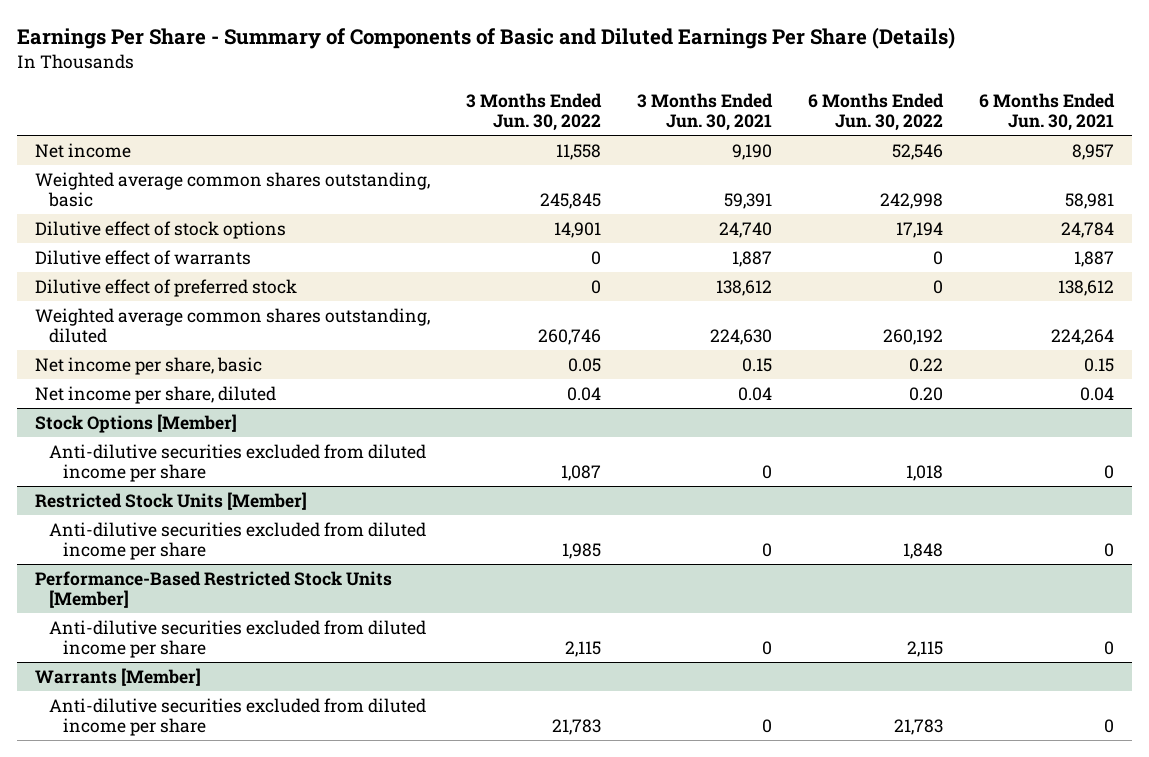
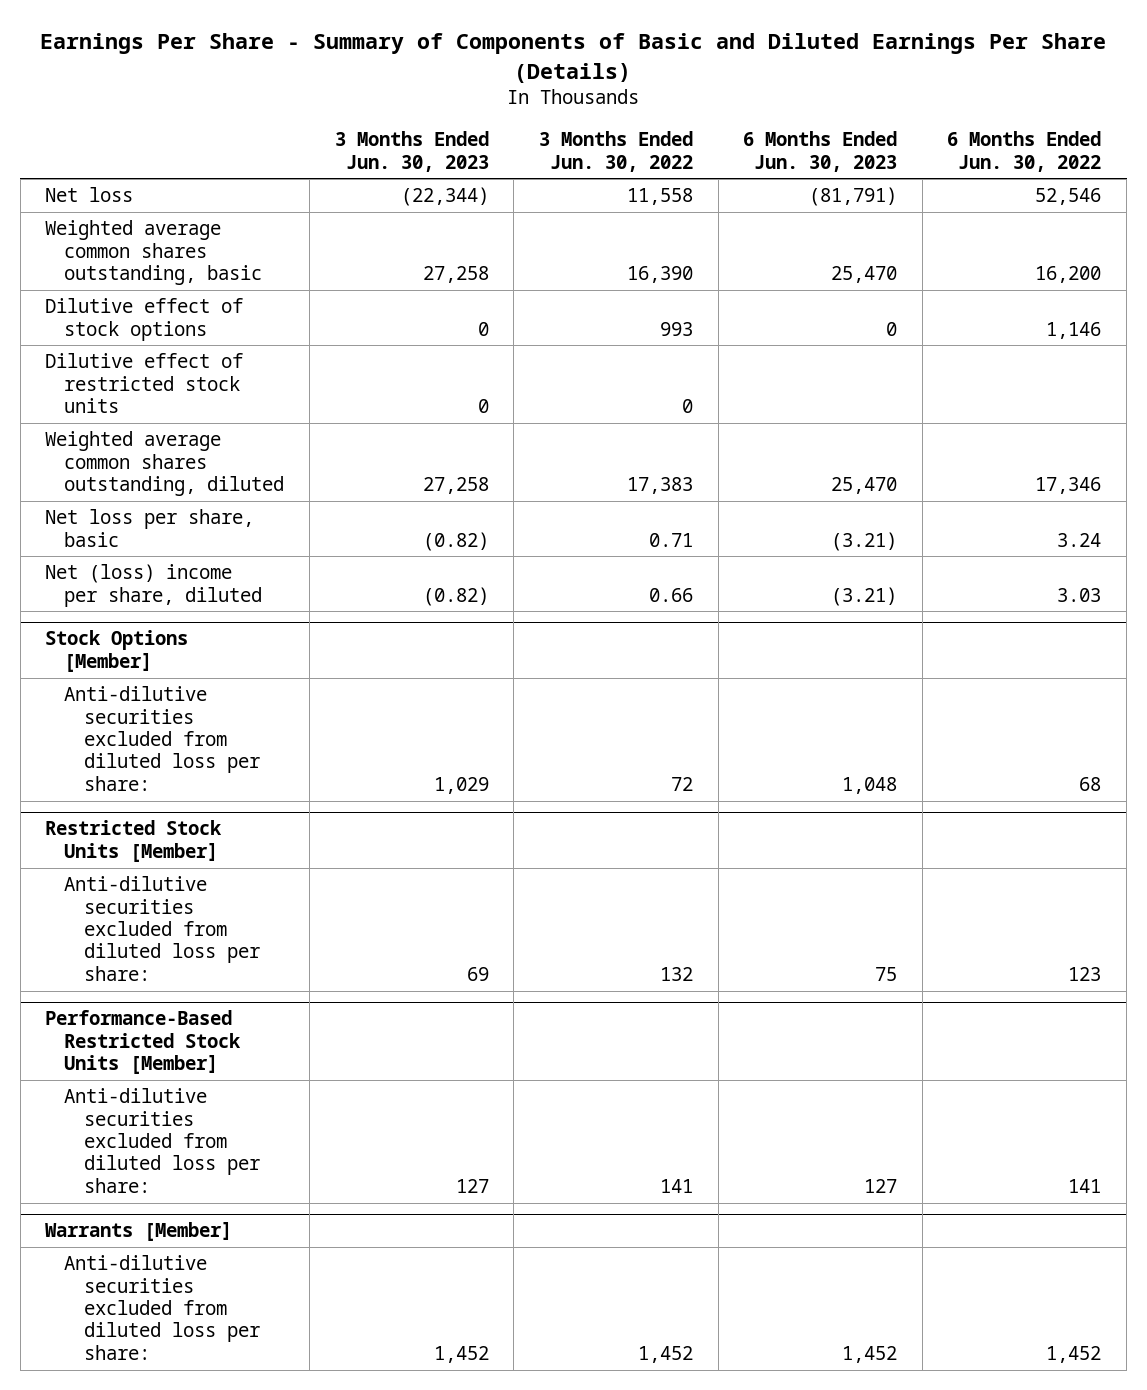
- | 3 Months Ended Jun. 30, 2022 | 3 Months Ended Jun. 30, 2021 | 6 Months Ended Jun. 30, 2022 | 6 Months Ended Jun. 30, 2021
+ | 3 Months Ended Jun. 30, 2023 | 3 Months Ended Jun. 30, 2022 | 6 Months Ended Jun. 30, 2023 | 6 Months Ended Jun. 30, 2022
- Net income | 11,558 | 9,190 | 52,546 | 8,957
- Weighted average common shares outstanding, basic | 245,845 | 59,391 | 242,998 | 58,981
- Dilutive effect of stock options | 14,901 | 24,740 | 17,194 | 24,784
- Dilutive effect of warrants | 0 | 1,887 | 0 | 1,887
- Dilutive effect of preferred stock | 0 | 138,612 | 0 | 138,612
- Weighted average common shares outstanding, diluted | 260,746 | 224,630 | 260,192 | 224,264
- Net income per share, basic | 0.05 | 0.15 | 0.22 | 0.15
- Net income per share, diluted | 0.04 | 0.04 | 0.20 | 0.04
+ Net loss | (22,344) | 11,558 | (81,791) | 52,546
+ Weighted average common shares outstanding, basic | 27,258 | 16,390 | 25,470 | 16,200
+ Dilutive effect of stock options | 0 | 993 | 0 | 1,146
+ Dilutive effect of restricted stock units | 0 | 0 | |
+ Weighted average common shares outstanding, diluted | 27,258 | 17,383 | 25,470 | 17,346
+ Net loss per share, basic | (0.82) | 0.71 | (3.21) | 3.24
+ Net (loss) income per share, diluted | (0.82) | 0.66 | (3.21) | 3.03
@ Stock Options [Member]
- Anti-dilutive securities excluded from diluted income per share | 1,087 | 0 | 1,018 | 0
+ Anti-dilutive securities excluded from diluted loss per share: | 1,029 | 72 | 1,048 | 68
@ Restricted Stock Units [Member]
- Anti-dilutive securities excluded from diluted income per share | 1,985 | 0 | 1,848 | 0
+ Anti-dilutive securities excluded from diluted loss per share: | 69 | 132 | 75 | 123
@ Performance-Based Restricted Stock Units [Member]
- Anti-dilutive securities excluded from diluted income per share | 2,115 | 0 | 2,115 | 0
+ Anti-dilutive securities excluded from diluted loss per share: | 127 | 141 | 127 | 141
@ Warrants [Member]
- Anti-dilutive securities excluded from diluted income per share | 21,783 | 0 | 21,783 | 0
+ Anti-dilutive securities excluded from diluted loss per share: | 1,452 | 1,452 | 1,452 | 1,452

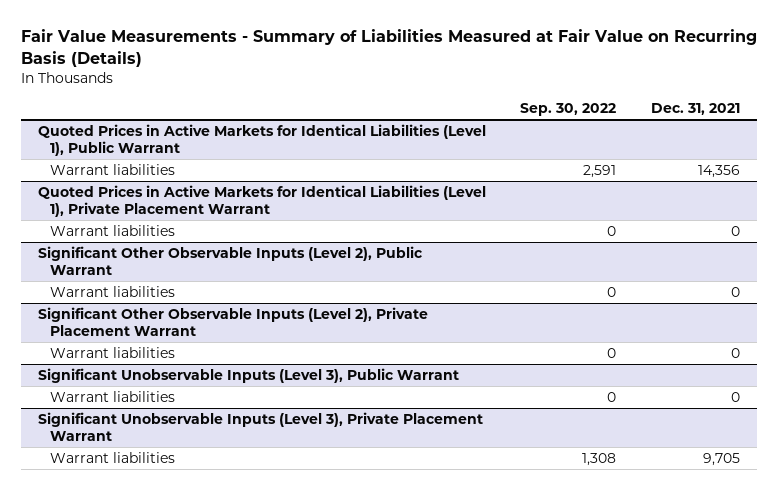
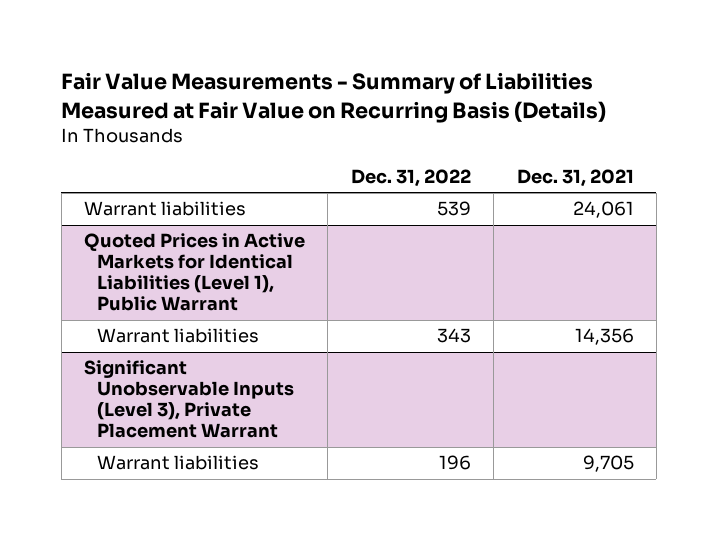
- | Sep. 30, 2022 | Dec. 31, 2021
+ | Dec. 31, 2022 | Dec. 31, 2021
+ Warrant liabilities | 539 | 24,061
- Quoted Prices in Active Markets for Identical Liabilities (Level 1), Private Placement Warrant
- Warrant liabilities | 0 | 0
- Significant Other Observable Inputs (Level 2), Public Warrant
- Warrant liabilities | 0 | 0
- Significant Other Observable Inputs (Level 2), Private Placement Warrant
- Warrant liabilities | 0 | 0
- Significant Unobservable Inputs (Level 3), Public Warrant
- Warrant liabilities | 0 | 0

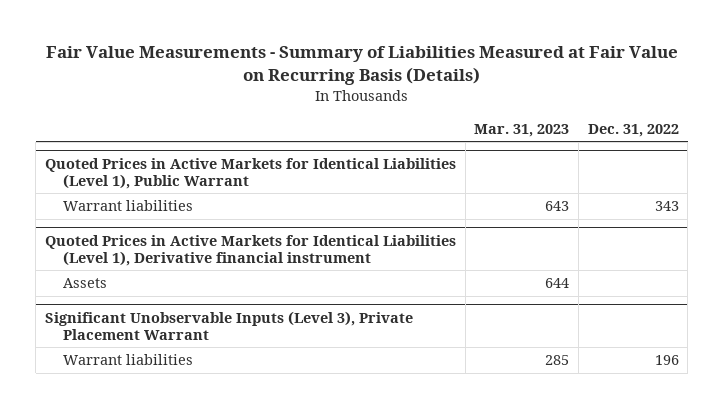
- | Dec. 31, 2022 | Dec. 31, 2021
+ | Mar. 31, 2023 | Dec. 31, 2022
- Warrant liabilities | 539 | 24,061
+ Quoted Prices in Active Markets for Identical Liabilities (Level 1), Derivative financial instrument
+ Assets | 644 |

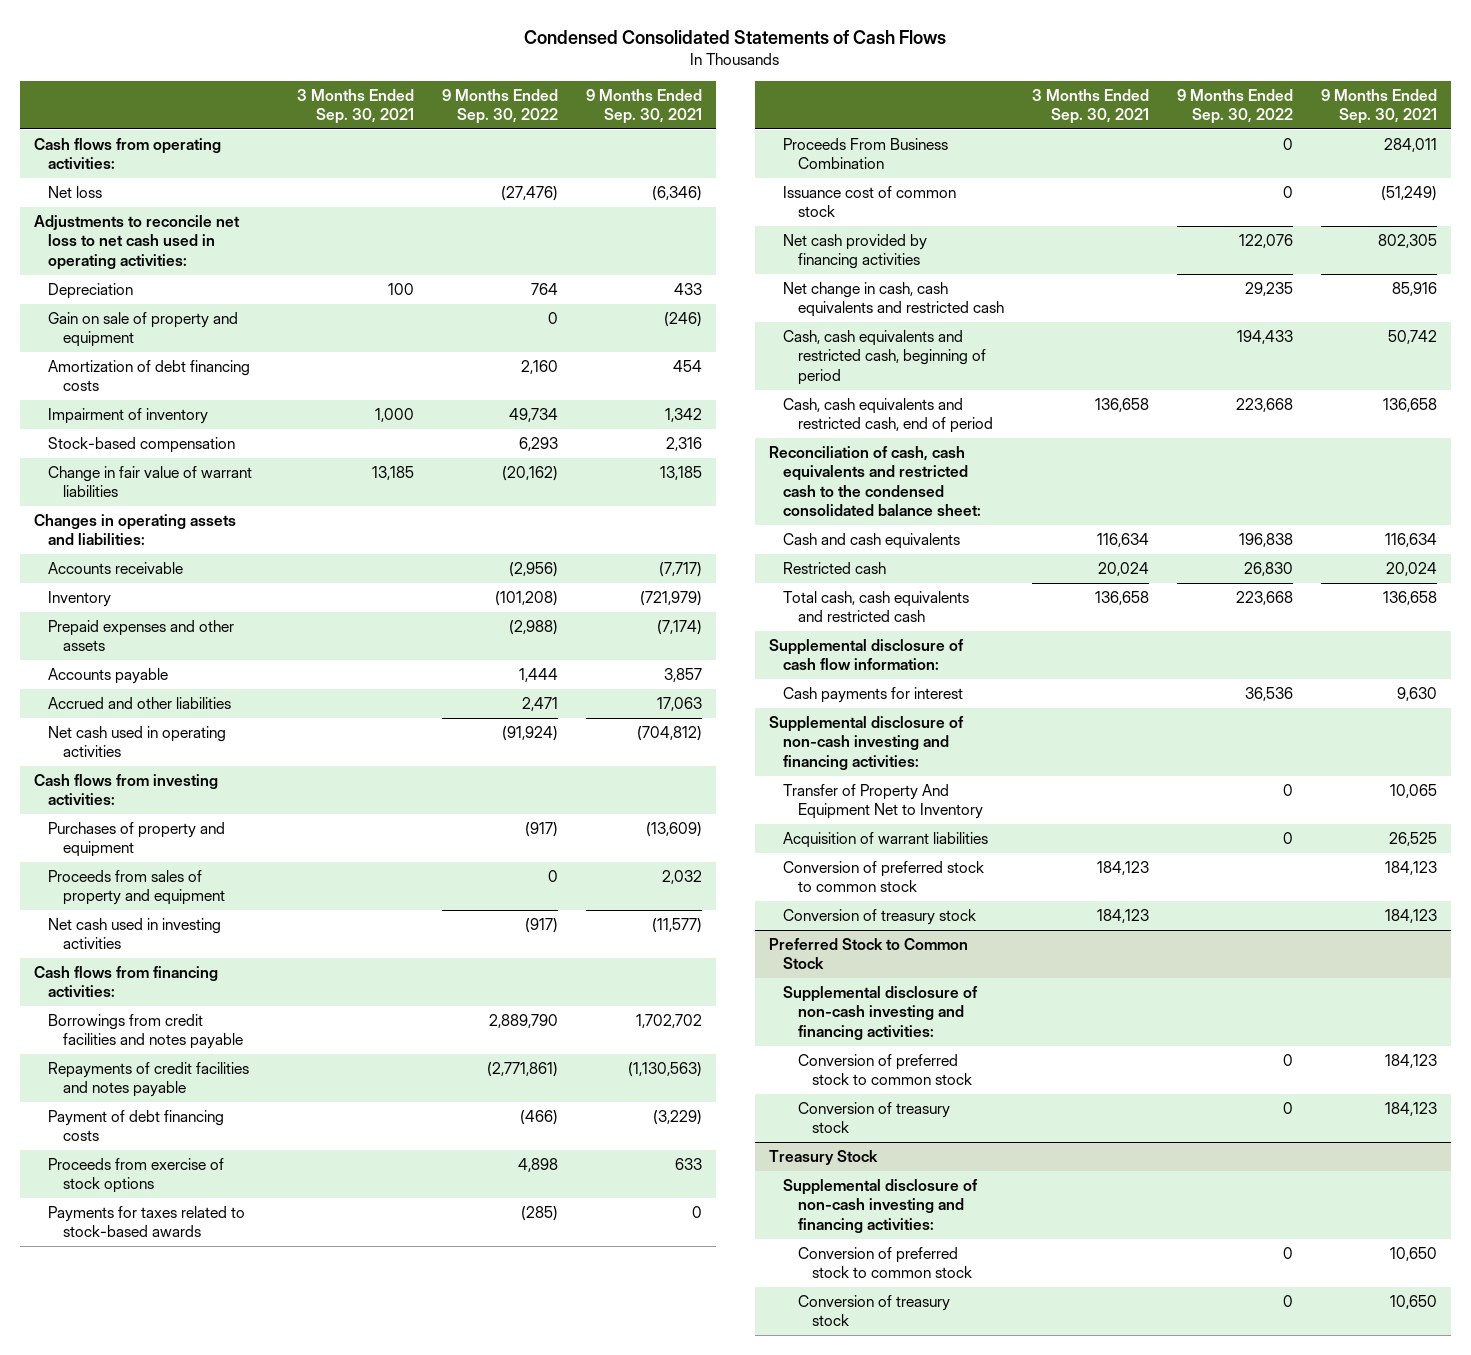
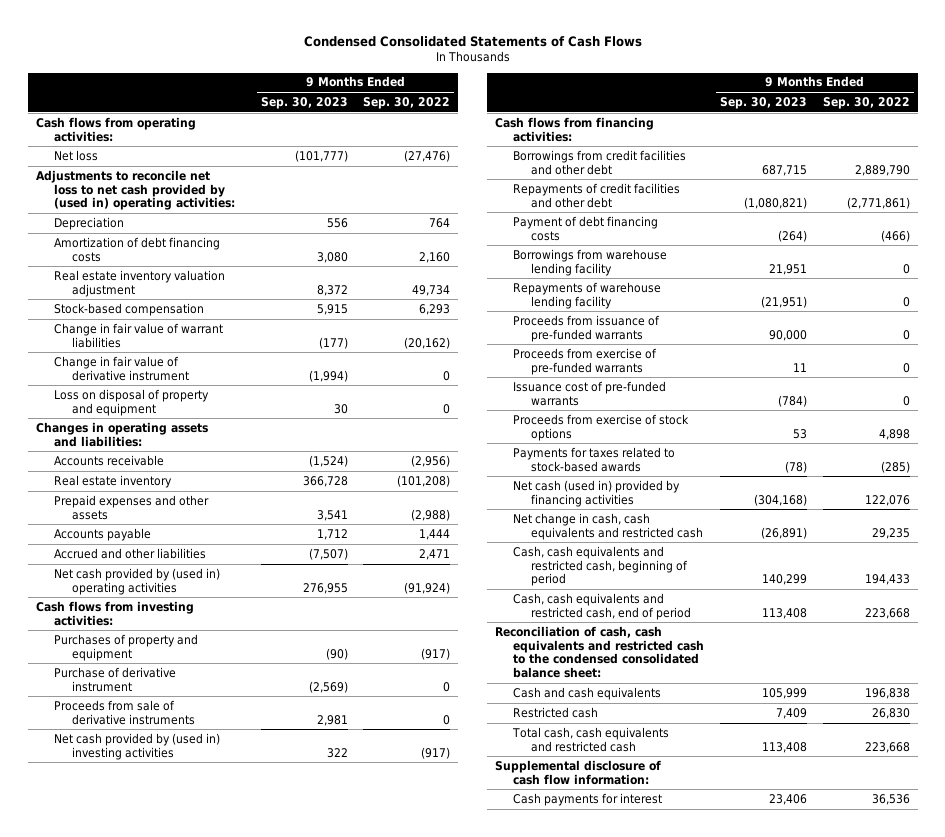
- | 3 Months Ended Sep. 30, 2021 | 9 Months Ended Sep. 30, 2022 | 9 Months Ended Sep. 30, 2021
+ | 9 Months Ended Sep. 30, 2023 | 9 Months Ended Sep. 30, 2022
- Adjustments to reconcile net loss to net cash used in operating activities:
+ Adjustments to reconcile net loss to net cash provided by (used in) operating activities:
- Gain on sale of property and equipment | | 0 | (246)
- Impairment of inventory | 1,000 | 49,734 | 1,342
+ Real estate inventory valuation adjustment | 8,372 | 49,734
+ Change in fair value of derivative instrument | (1,994) | 0
+ Loss on disposal of property and equipment | 30 | 0
- Inventory | | (101,208) | (721,979)
+ Real estate inventory | 366,728 | (101,208)
- Net cash used in operating activities | | (91,924) | (704,812)
+ Net cash provided by (used in) operating activities | 276,955 | (91,924)
- Proceeds from sales of property and equipment | | 0 | 2,032
- Net cash used in investing activities | | (917) | (11,577)
+ Purchase of derivative instrument | (2,569) | 0
+ Proceeds from sale of derivative instruments | 2,981 | 0
+ Net cash provided by (used in) investing activities | 322 | (917)
- Borrowings from credit facilities and notes payable | | 2,889,790 | 1,702,702
- Repayments of credit facilities and notes payable | | (2,771,861) | (1,130,563)
+ Borrowings from credit facilities and other debt | 687,715 | 2,889,790
+ Repayments of credit facilities and other debt | (1,080,821) | (2,771,861)
+ Borrowings from warehouse lending facility | 21,951 | 0
+ Repayments of warehouse lending facility | (21,951) | 0
+ Proceeds from issuance of pre-funded warrants | 90,000 | 0
+ Proceeds from exercise of pre-funded warrants | 11 | 0
+ Issuance cost of pre-funded warrants | (784) | 0
- Proceeds From Business Combination | | 0 | 284,011
- Issuance cost of common stock | | 0 | (51,249)
- Net cash provided by financing activities | | 122,076 | 802,305
+ Net cash (used in) provided by financing activities | (304,168) | 122,076
- Supplemental disclosure of non-cash investing and financing activities:
- Transfer of Property And Equipment Net to Inventory | | 0 | 10,065
- Acquisition of warrant liabilities | | 0 | 26,525
- Conversion of preferred stock to common stock | 184,123 | | 184,123
- Conversion of treasury stock | 184,123 | | 184,123
- Preferred Stock to Common Stock
- Supplemental disclosure of non-cash investing and financing activities:
- Conversion of preferred stock to common stock | | 0 | 184,123
- Conversion of treasury stock | | 0 | 184,123
- Treasury Stock
- Supplemental disclosure of non-cash investing and financing activities:
- Conversion of preferred stock to common stock | | 0 | 10,650
- Conversion of treasury stock | | 0 | 10,650

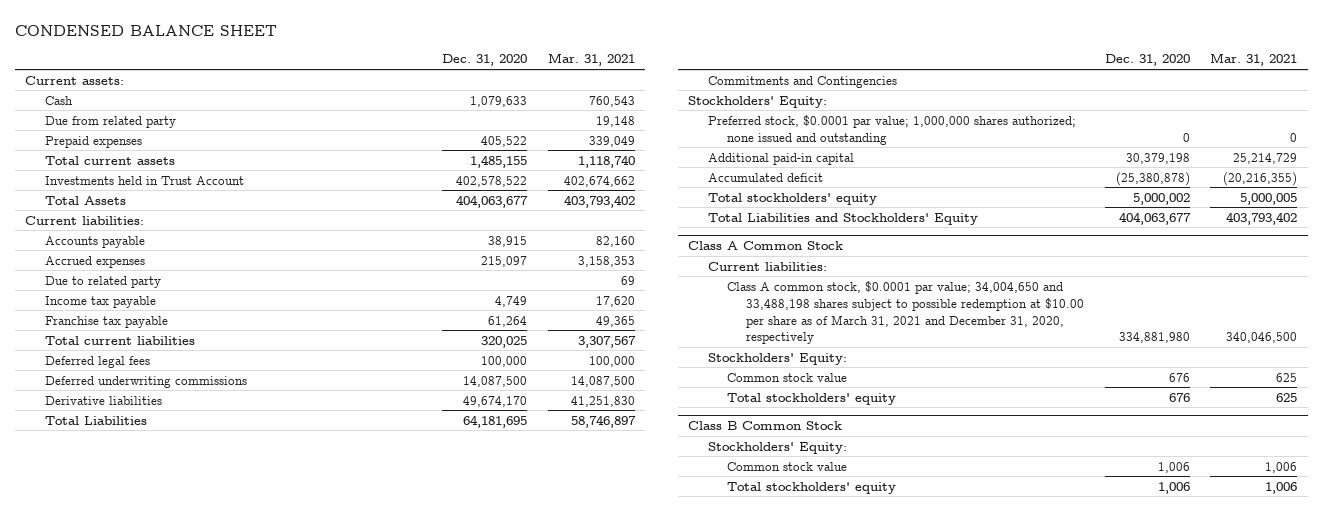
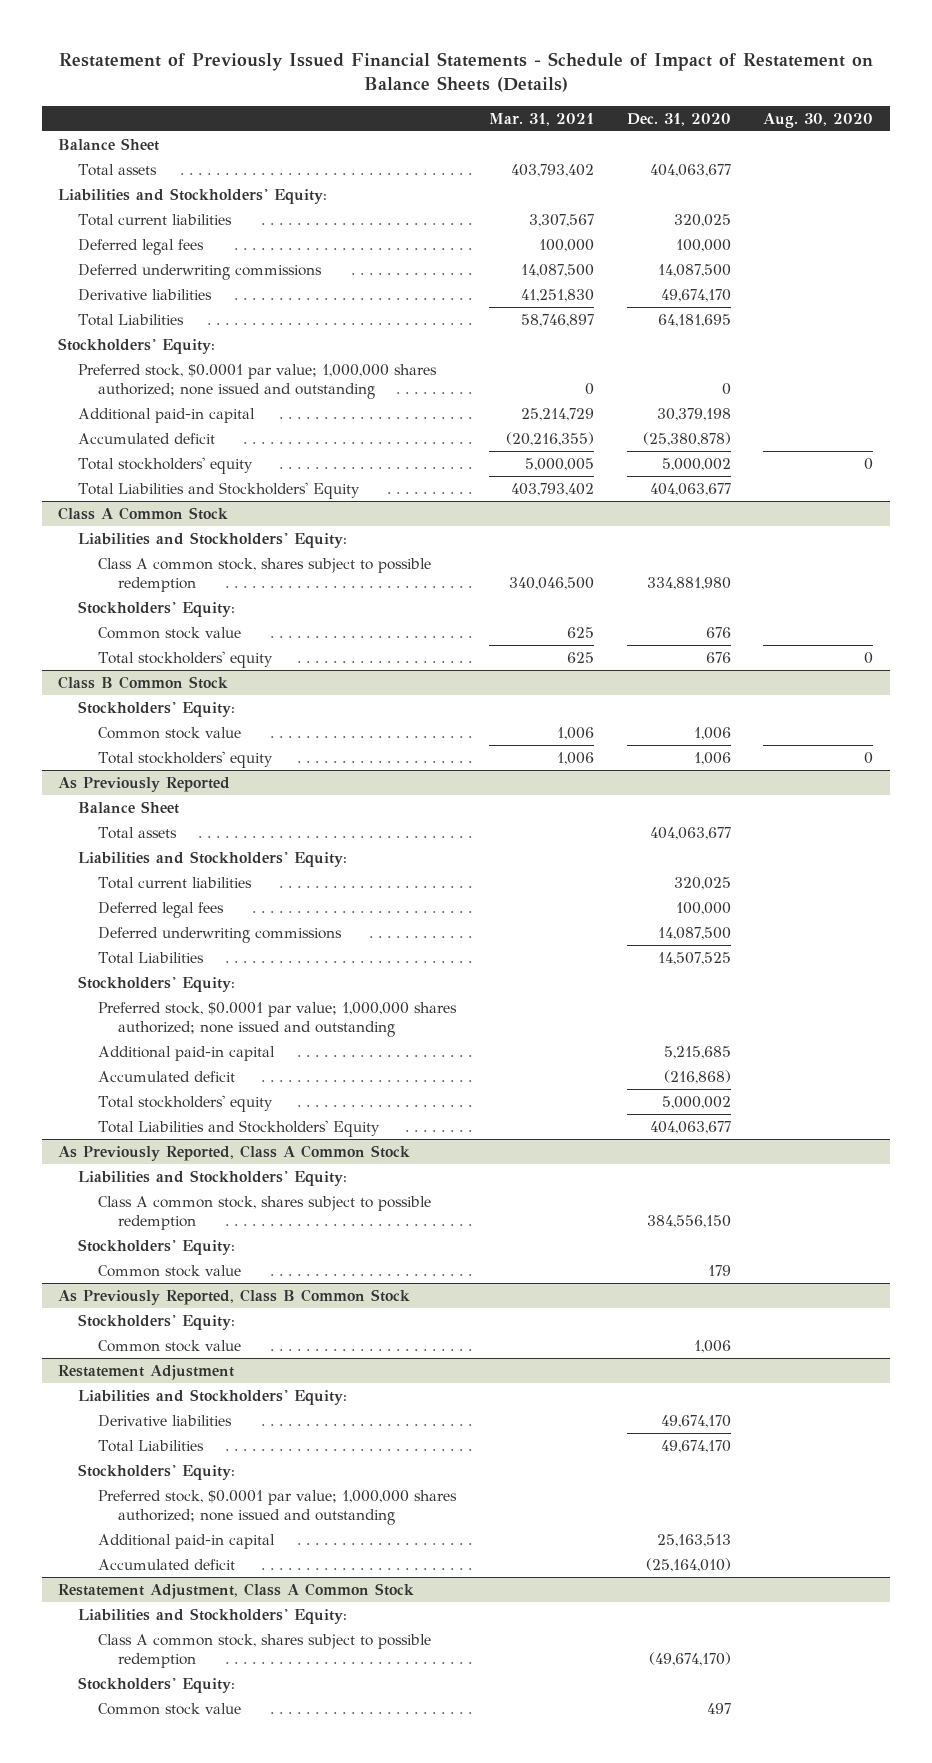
- CONDENSED BALANCE SHEET
+ Restatement of Previously Issued Financial Statements - Schedule of Impact of Restatement on Balance Sheets (Details)
- | Dec. 31, 2020 | Mar. 31, 2021
+ | Mar. 31, 2021 | Dec. 31, 2020 | Aug. 30, 2020
- Current assets:
- Cash | 1,079,633 | 760,543
- Due from related party | | 19,148
- Prepaid expenses | 405,522 | 339,049
- Total current assets | 1,485,155 | 1,118,740
- Investments held in Trust Account | 402,578,522 | 402,674,662
- Total Assets | 404,063,677 | 403,793,402
- Current liabilities:
- Accounts payable | 38,915 | 82,160
- Accrued expenses | 215,097 | 3,158,353
- Due to related party | | 69
- Income tax payable | 4,749 | 17,620
- Franchise tax payable | 61,264 | 49,365
+ Balance Sheet
+ Total assets | 403,793,402 | 404,063,677 |
+ Liabilities and Stockholders' Equity:
- Commitments and Contingencies
@ Class A Common Stock
- Current liabilities:
- Class A common stock, $0.0001 par value; 34,004,650 and 33,488,198 shares subject to possible redemption at $10.00 per share as of March 31, 2021 and December 31, 2020, respectively | 334,881,980 | 340,046,500
+ Liabilities and Stockholders' Equity:
+ Class A common stock, shares subject to possible redemption | 340,046,500 | 334,881,980 |
+ As Previously Reported
+ Balance Sheet
+ Total assets | | 404,063,677 |
+ Liabilities and Stockholders' Equity:
+ Total current liabilities | | 320,025 |
+ Deferred legal fees | | 100,000 |
+ Deferred underwriting commissions | | 14,087,500 |
+ Total Liabilities | | 14,507,525 |
+ Stockholders' Equity:
+ Preferred stock, $0.0001 par value; 1,000,000 shares authorized; none issued and outstanding
+ Additional paid-in capital | | 5,215,685 |
+ Accumulated deficit | | (216,868) |
+ Total stockholders' equity | | 5,000,002 |
+ Total Liabilities and Stockholders' Equity | | 404,063,677 |
+ As Previously Reported, Class A Common Stock
+ Liabilities and Stockholders' Equity:
+ Class A common stock, shares subject to possible redemption | | 384,556,150 |
+ Stockholders' Equity:
+ Common stock value | | 179 |
+ As Previously Reported, Class B Common Stock
+ Stockholders' Equity:
+ Common stock value | | 1,006 |
+ Restatement Adjustment
+ Liabilities and Stockholders' Equity:
+ Derivative liabilities | | 49,674,170 |
+ Total Liabilities | | 49,674,170 |
+ Stockholders' Equity:
+ Preferred stock, $0.0001 par value; 1,000,000 shares authorized; none issued and outstanding
+ Additional paid-in capital | | 25,163,513 |
+ Accumulated deficit | | (25,164,010) |
+ Restatement Adjustment, Class A Common Stock
+ Liabilities and Stockholders' Equity:
+ Class A common stock, shares subject to possible redemption | | (49,674,170) |
+ Stockholders' Equity:
+ Common stock value | | 497 |

